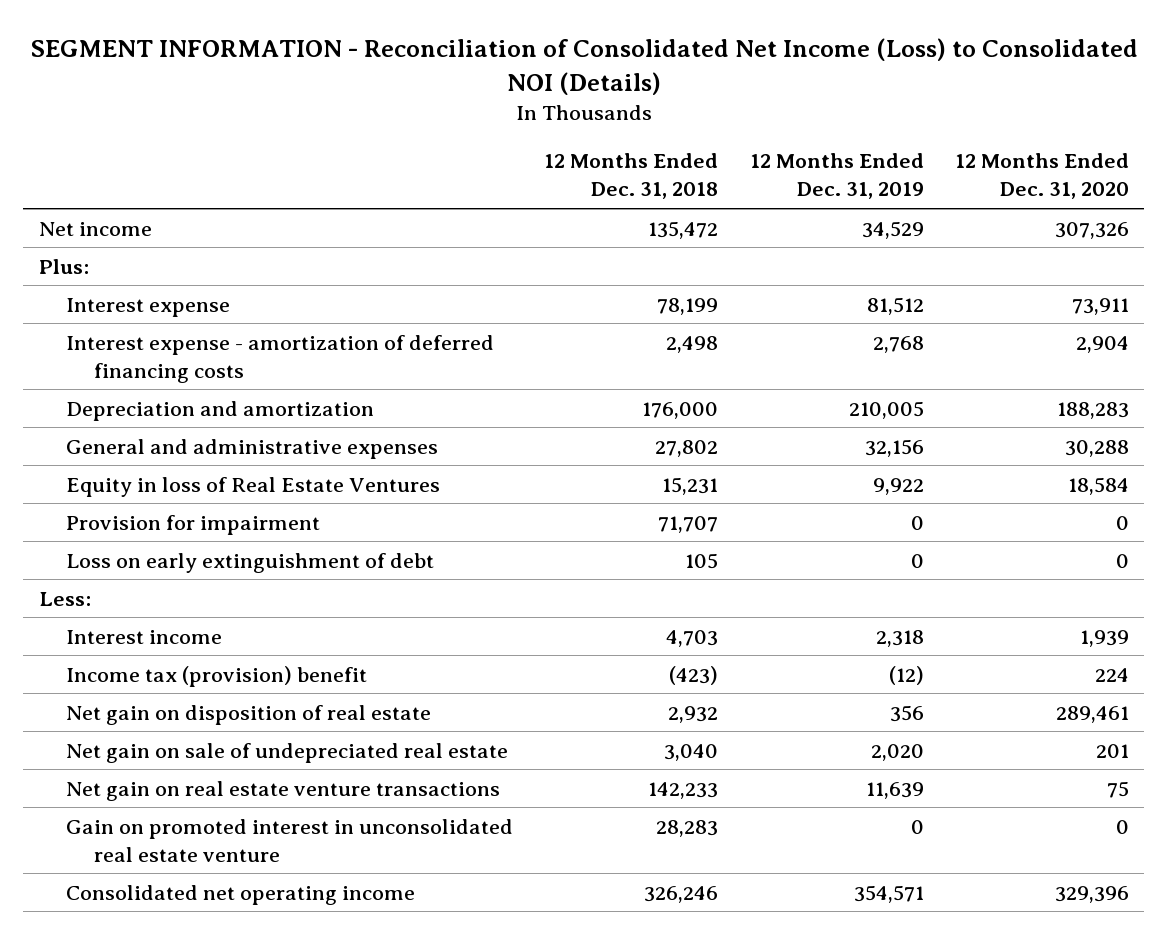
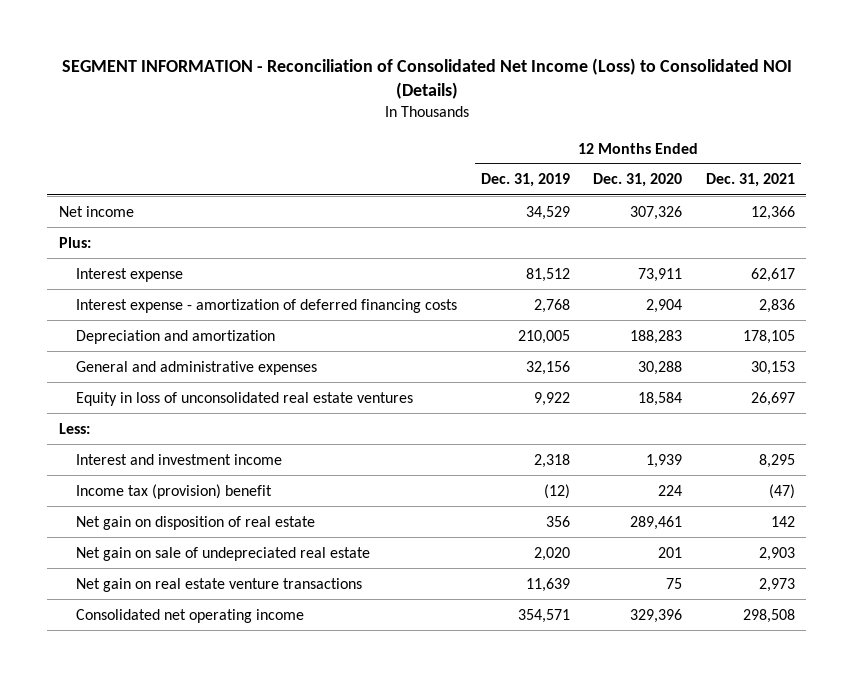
- | 12 Months Ended Dec. 31, 2018 | 12 Months Ended Dec. 31, 2019 | 12 Months Ended Dec. 31, 2020
+ | 12 Months Ended Dec. 31, 2019 | 12 Months Ended Dec. 31, 2020 | 12 Months Ended Dec. 31, 2021
- Equity in loss of Real Estate Ventures | 15,231 | 9,922 | 18,584
- Provision for impairment | 71,707 | 0 | 0
- Loss on early extinguishment of debt | 105 | 0 | 0
+ Equity in loss of unconsolidated real estate ventures | 9,922 | 18,584 | 26,697
- Interest income | 4,703 | 2,318 | 1,939
+ Interest and investment income | 2,318 | 1,939 | 8,295
- Gain on promoted interest in unconsolidated real estate venture | 28,283 | 0 | 0

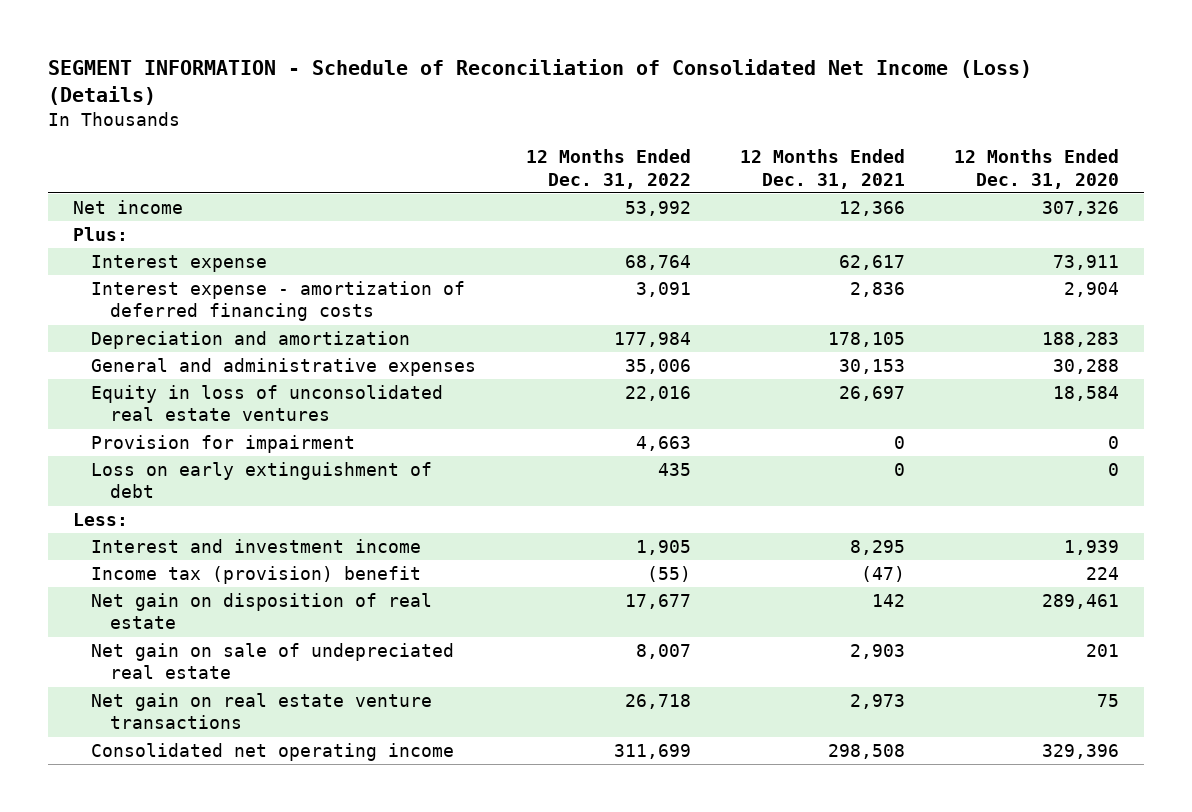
- SEGMENT INFORMATION - Reconciliation of Consolidated Net Income (Loss) to Consolidated NOI (Details)
+ SEGMENT INFORMATION - Schedule of Reconciliation of Consolidated Net Income (Loss) (Details)
- | 12 Months Ended Dec. 31, 2019 | 12 Months Ended Dec. 31, 2020 | 12 Months Ended Dec. 31, 2021
+ | 12 Months Ended Dec. 31, 2022 | 12 Months Ended Dec. 31, 2021 | 12 Months Ended Dec. 31, 2020
+ Provision for impairment | 4,663 | 0 | 0
+ Loss on early extinguishment of debt | 435 | 0 | 0

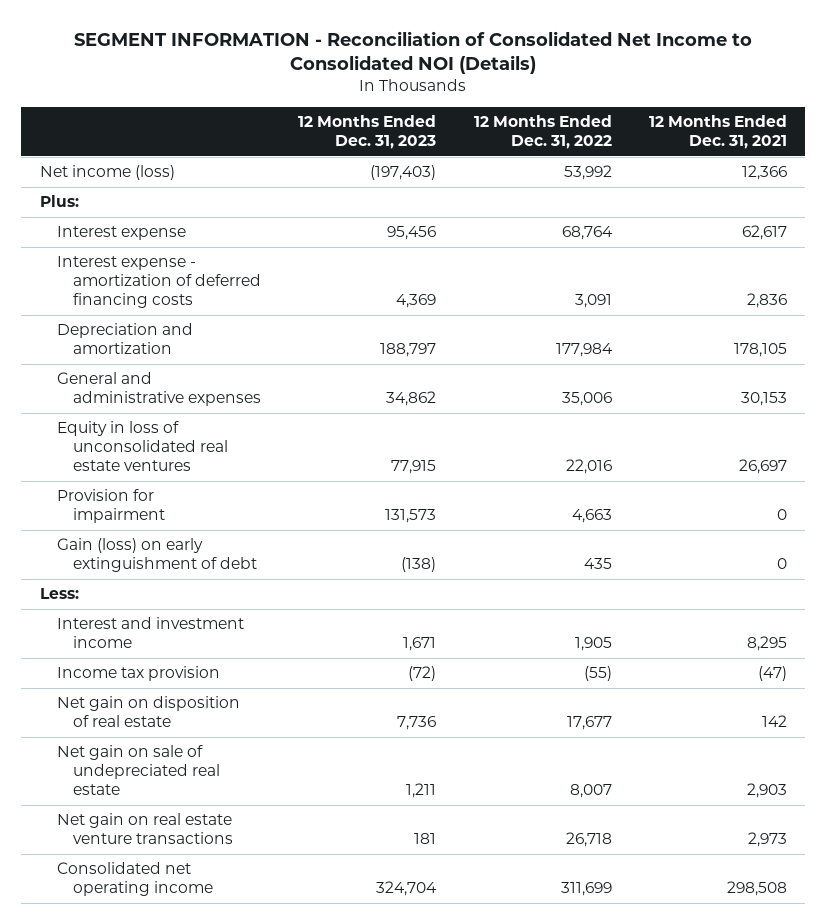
- SEGMENT INFORMATION - Schedule of Reconciliation of Consolidated Net Income (Loss) (Details)
+ SEGMENT INFORMATION - Reconciliation of Consolidated Net Income to Consolidated NOI (Details)
- | 12 Months Ended Dec. 31, 2022 | 12 Months Ended Dec. 31, 2021 | 12 Months Ended Dec. 31, 2020
+ | 12 Months Ended Dec. 31, 2023 | 12 Months Ended Dec. 31, 2022 | 12 Months Ended Dec. 31, 2021
- Net income | 53,992 | 12,366 | 307,326
+ Net income (loss) | (197,403) | 53,992 | 12,366
- Loss on early extinguishment of debt | 435 | 0 | 0
+ Gain (loss) on early extinguishment of debt | (138) | 435 | 0
- Income tax (provision) benefit | (55) | (47) | 224
+ Income tax provision | (72) | (55) | (47)

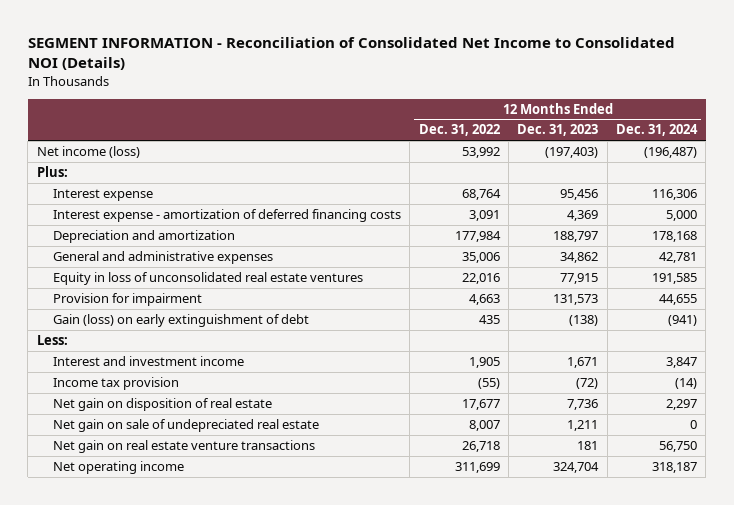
- | 12 Months Ended Dec. 31, 2023 | 12 Months Ended Dec. 31, 2022 | 12 Months Ended Dec. 31, 2021
+ | 12 Months Ended Dec. 31, 2022 | 12 Months Ended Dec. 31, 2023 | 12 Months Ended Dec. 31, 2024
- Consolidated net operating income | 324,704 | 311,699 | 298,508
+ Net operating income | 311,699 | 324,704 | 318,187

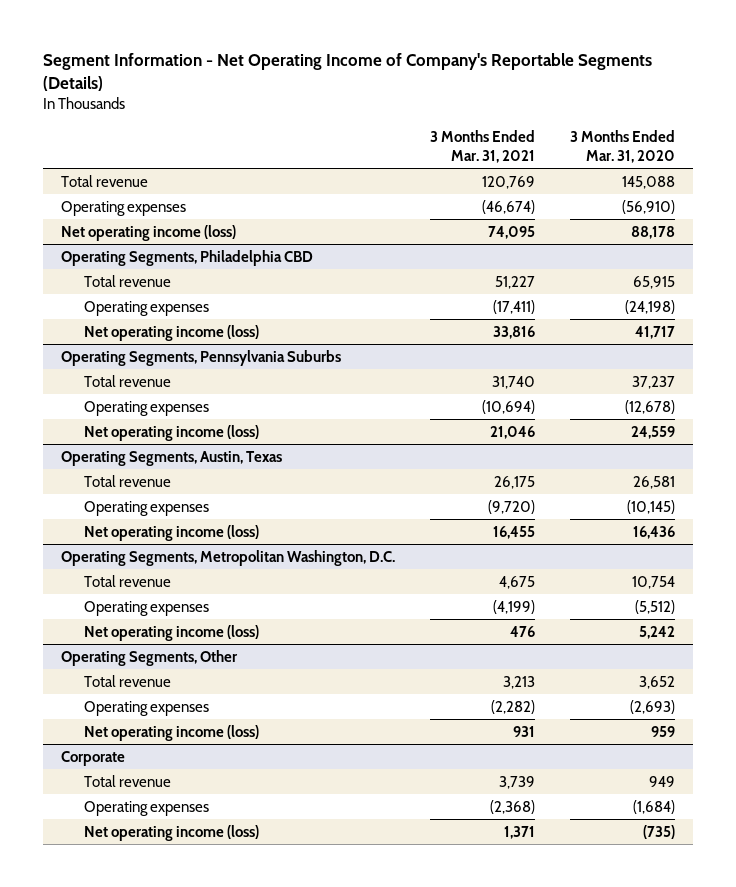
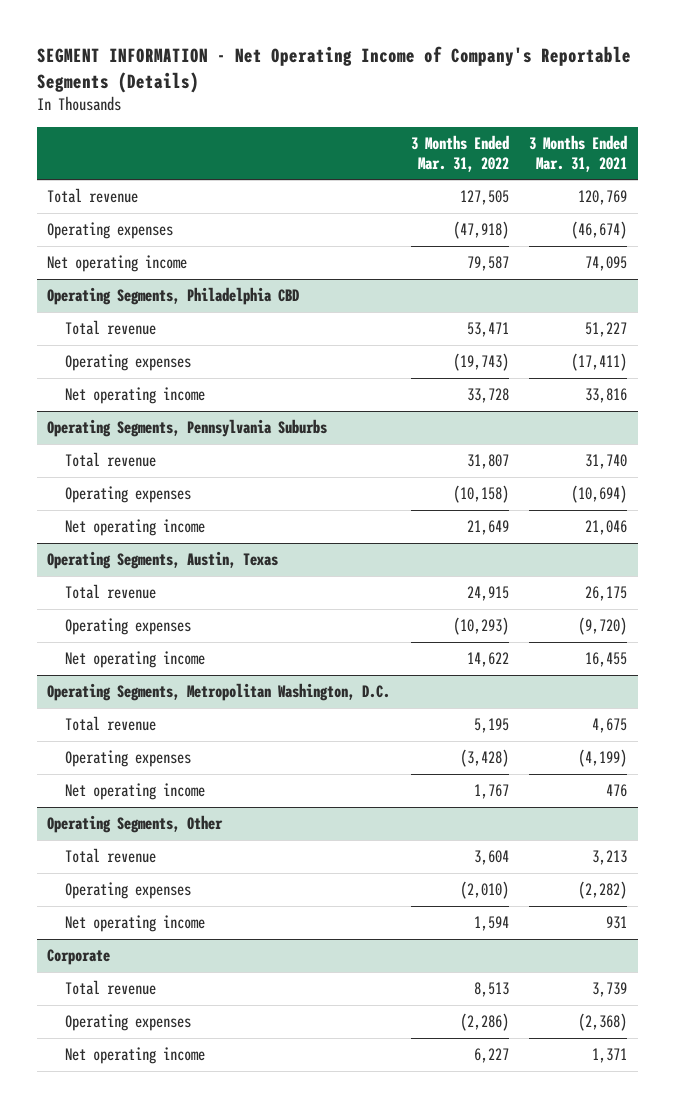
- Segment Information - Net Operating Income of Company's Reportable Segments (Details)
+ SEGMENT INFORMATION - Net Operating Income of Company's Reportable Segments (Details)
- | 3 Months Ended Mar. 31, 2021 | 3 Months Ended Mar. 31, 2020
+ | 3 Months Ended Mar. 31, 2022 | 3 Months Ended Mar. 31, 2021
- Net operating income (loss) | 74,095 | 88,178
+ Net operating income | 79,587 | 74,095
@ Operating Segments, Philadelphia CBD
- Net operating income (loss) | 33,816 | 41,717
+ Net operating income | 33,728 | 33,816
@ Operating Segments, Pennsylvania Suburbs
- Net operating income (loss) | 21,046 | 24,559
+ Net operating income | 21,649 | 21,046
@ Operating Segments, Austin, Texas
- Net operating income (loss) | 16,455 | 16,436
+ Net operating income | 14,622 | 16,455
@ Operating Segments, Metropolitan Washington, D.C.
- Net operating income (loss) | 476 | 5,242
+ Net operating income | 1,767 | 476
@ Operating Segments, Other
- Net operating income (loss) | 931 | 959
+ Net operating income | 1,594 | 931
@ Corporate
- Net operating income (loss) | 1,371 | (735)
+ Net operating income | 6,227 | 1,371

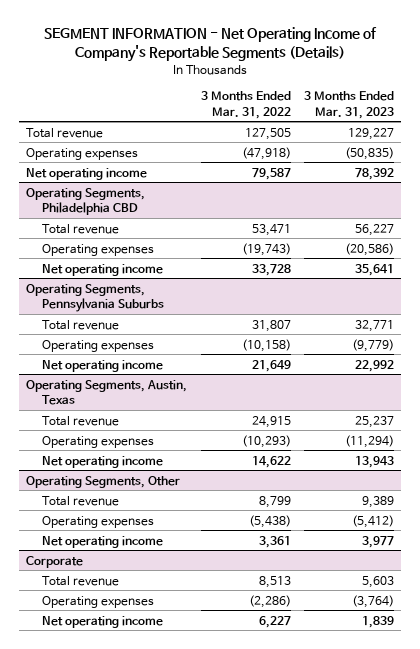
- | 3 Months Ended Mar. 31, 2022 | 3 Months Ended Mar. 31, 2021
+ | 3 Months Ended Mar. 31, 2022 | 3 Months Ended Mar. 31, 2023
- Operating Segments, Metropolitan Washington, D.C.
- Total revenue | 5,195 | 4,675
- Operating expenses | (3,428) | (4,199)
- Net operating income | 1,767 | 476
@ Operating Segments, Other
- Total revenue | 3,604 | 3,213
- Operating expenses | (2,010) | (2,282)
- Net operating income | 1,594 | 931
+ Total revenue | 8,799 | 9,389
+ Operating expenses | (5,438) | (5,412)
+ Net operating income | 3,361 | 3,977

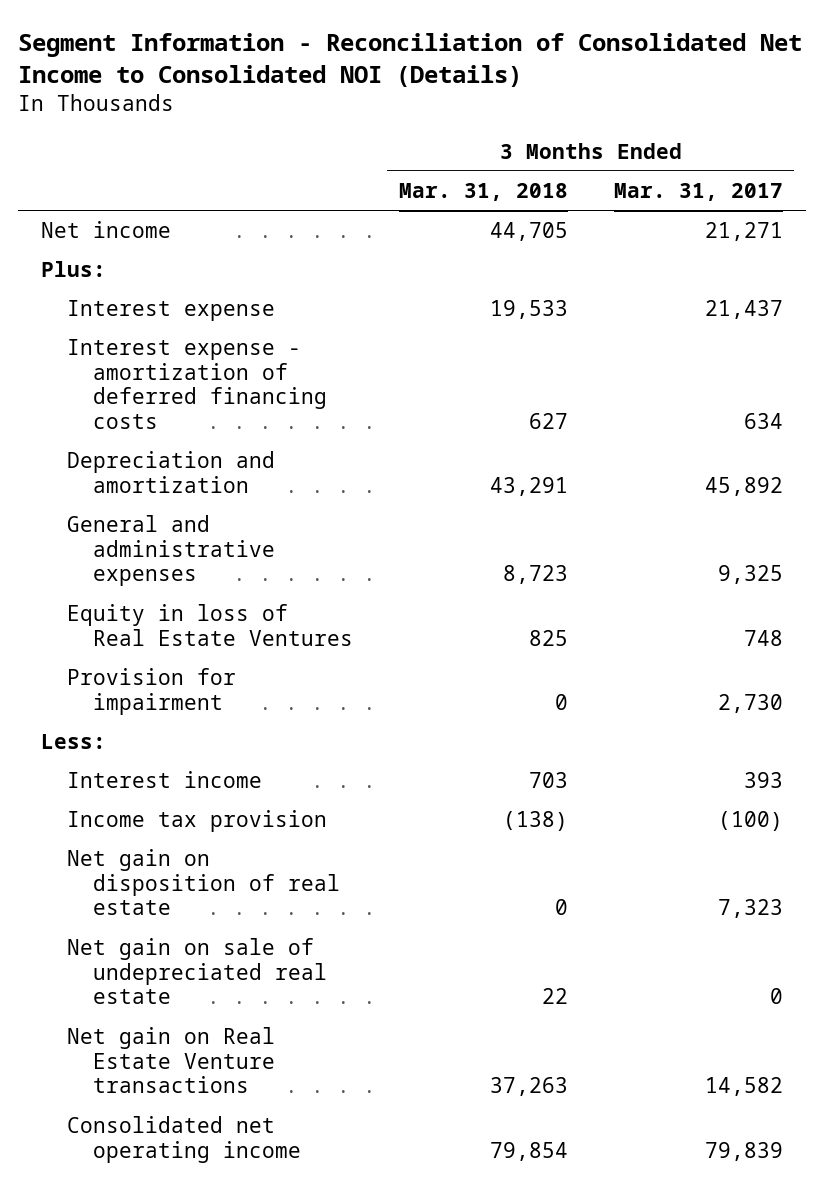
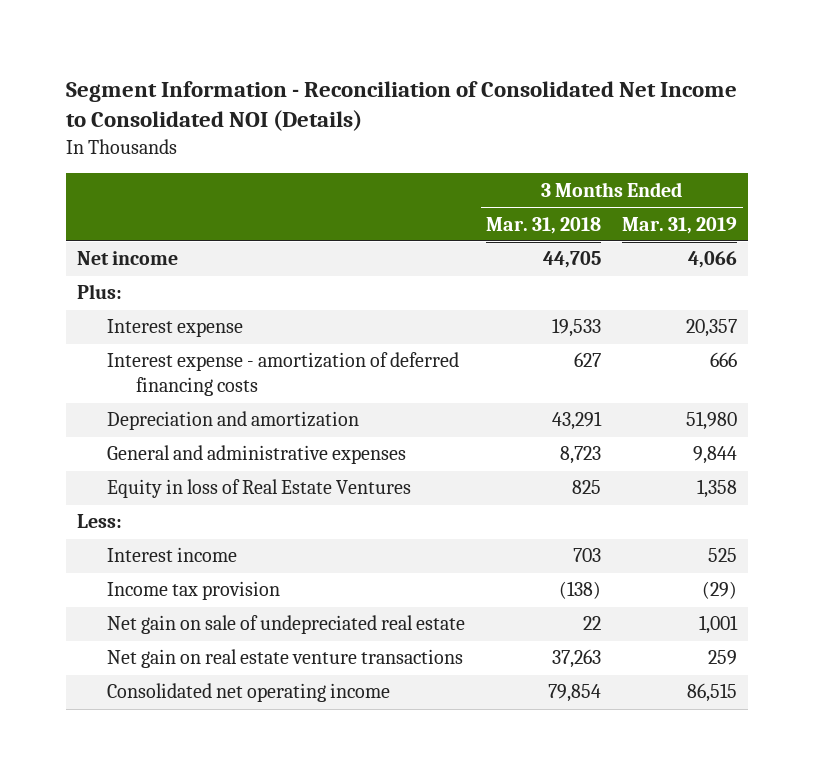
- | 3 Months Ended Mar. 31, 2018 | 3 Months Ended Mar. 31, 2017
+ | 3 Months Ended Mar. 31, 2018 | 3 Months Ended Mar. 31, 2019
- Provision for impairment | 0 | 2,730
- Net gain on disposition of real estate | 0 | 7,323
- Net gain on Real Estate Venture transactions | 37,263 | 14,582
+ Net gain on real estate venture transactions | 37,263 | 259

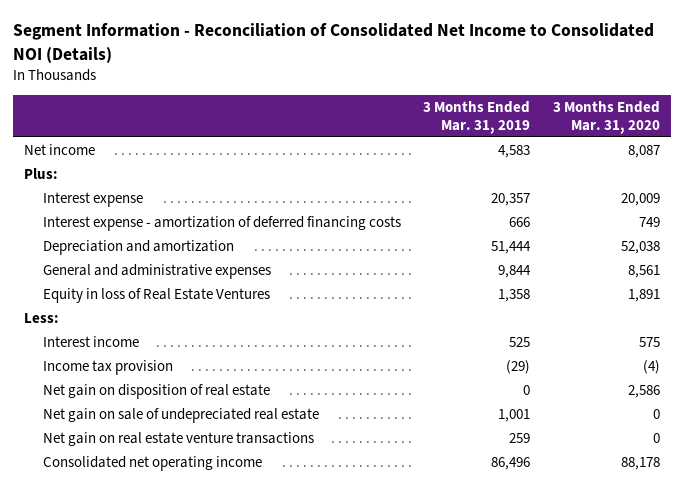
- | 3 Months Ended Mar. 31, 2018 | 3 Months Ended Mar. 31, 2019
+ | 3 Months Ended Mar. 31, 2019 | 3 Months Ended Mar. 31, 2020
- Net income | 44,705 | 4,066
+ Net income | 4,583 | 8,087
- Depreciation and amortization | 43,291 | 51,980
+ Depreciation and amortization | 51,444 | 52,038
+ Net gain on disposition of real estate | 0 | 2,586
- Consolidated net operating income | 79,854 | 86,515
+ Consolidated net operating income | 86,496 | 88,178

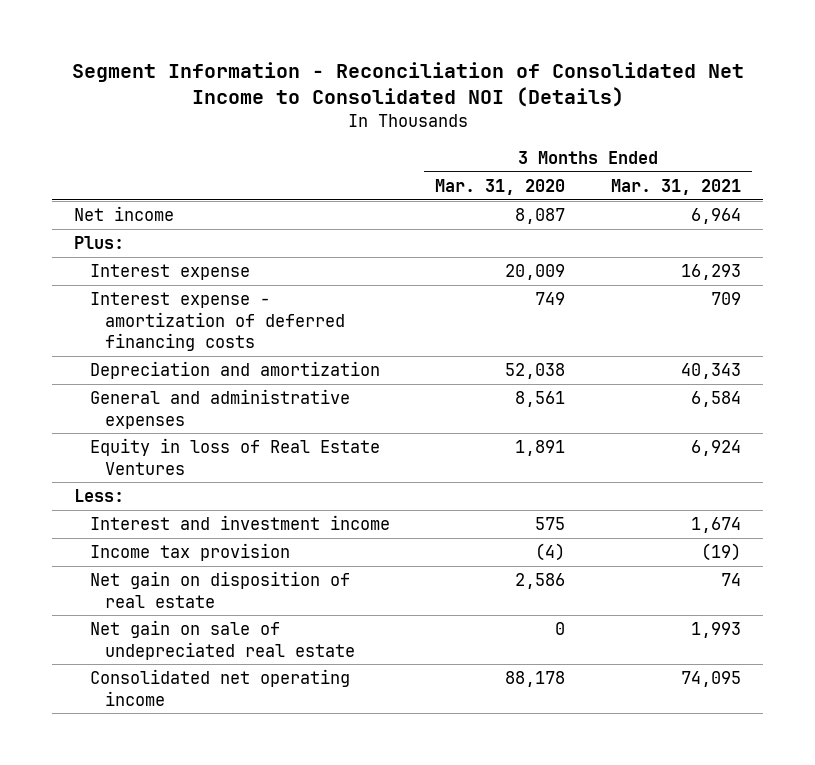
- | 3 Months Ended Mar. 31, 2019 | 3 Months Ended Mar. 31, 2020
+ | 3 Months Ended Mar. 31, 2020 | 3 Months Ended Mar. 31, 2021
- Interest income | 525 | 575
+ Interest and investment income | 575 | 1,674
- Net gain on real estate venture transactions | 259 | 0

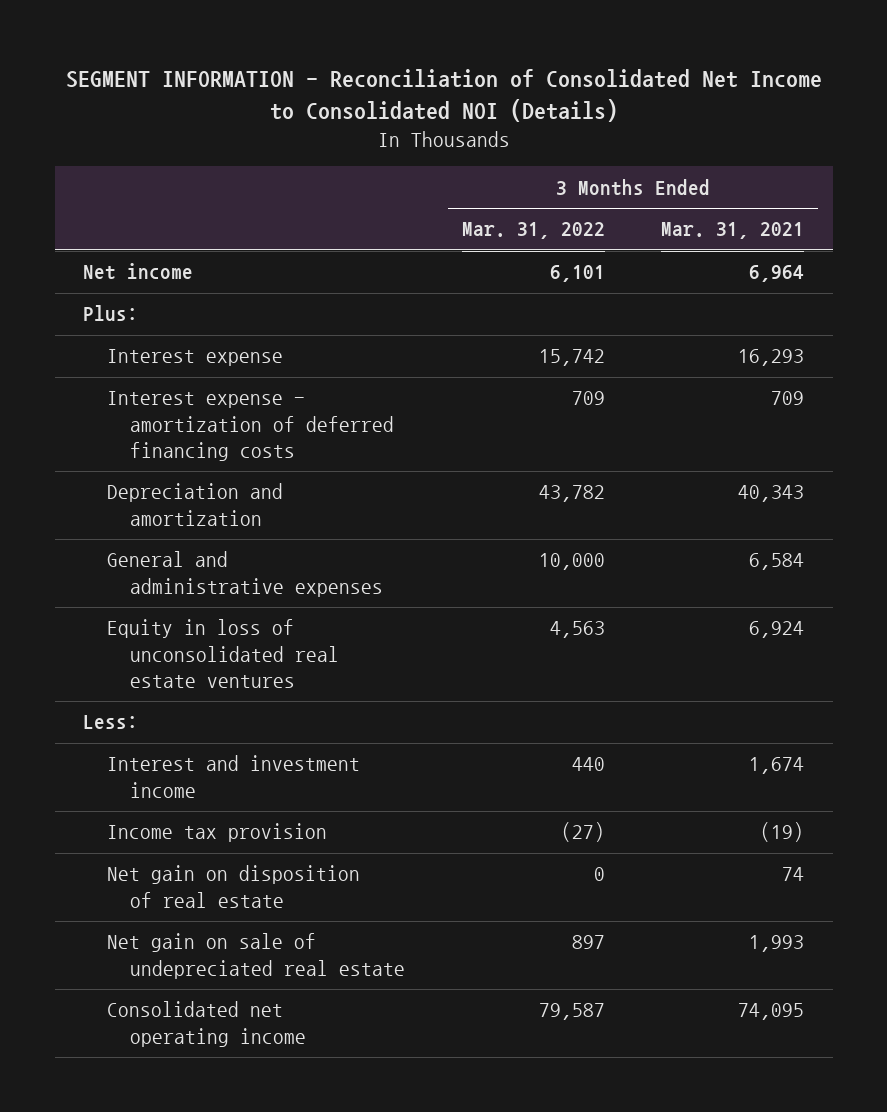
- Segment Information - Reconciliation of Consolidated Net Income to Consolidated NOI (Details)
+ SEGMENT INFORMATION - Reconciliation of Consolidated Net Income to Consolidated NOI (Details)
- | 3 Months Ended Mar. 31, 2020 | 3 Months Ended Mar. 31, 2021
+ | 3 Months Ended Mar. 31, 2022 | 3 Months Ended Mar. 31, 2021
- Equity in loss of Real Estate Ventures | 1,891 | 6,924
+ Equity in loss of unconsolidated real estate ventures | 4,563 | 6,924

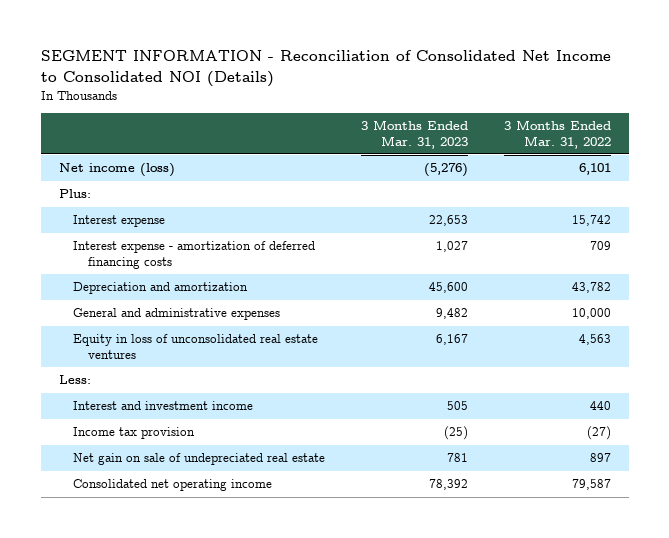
- | 3 Months Ended Mar. 31, 2022 | 3 Months Ended Mar. 31, 2021
+ | 3 Months Ended Mar. 31, 2023 | 3 Months Ended Mar. 31, 2022
- Net income | 6,101 | 6,964
+ Net income (loss) | (5,276) | 6,101
- Net gain on disposition of real estate | 0 | 74

